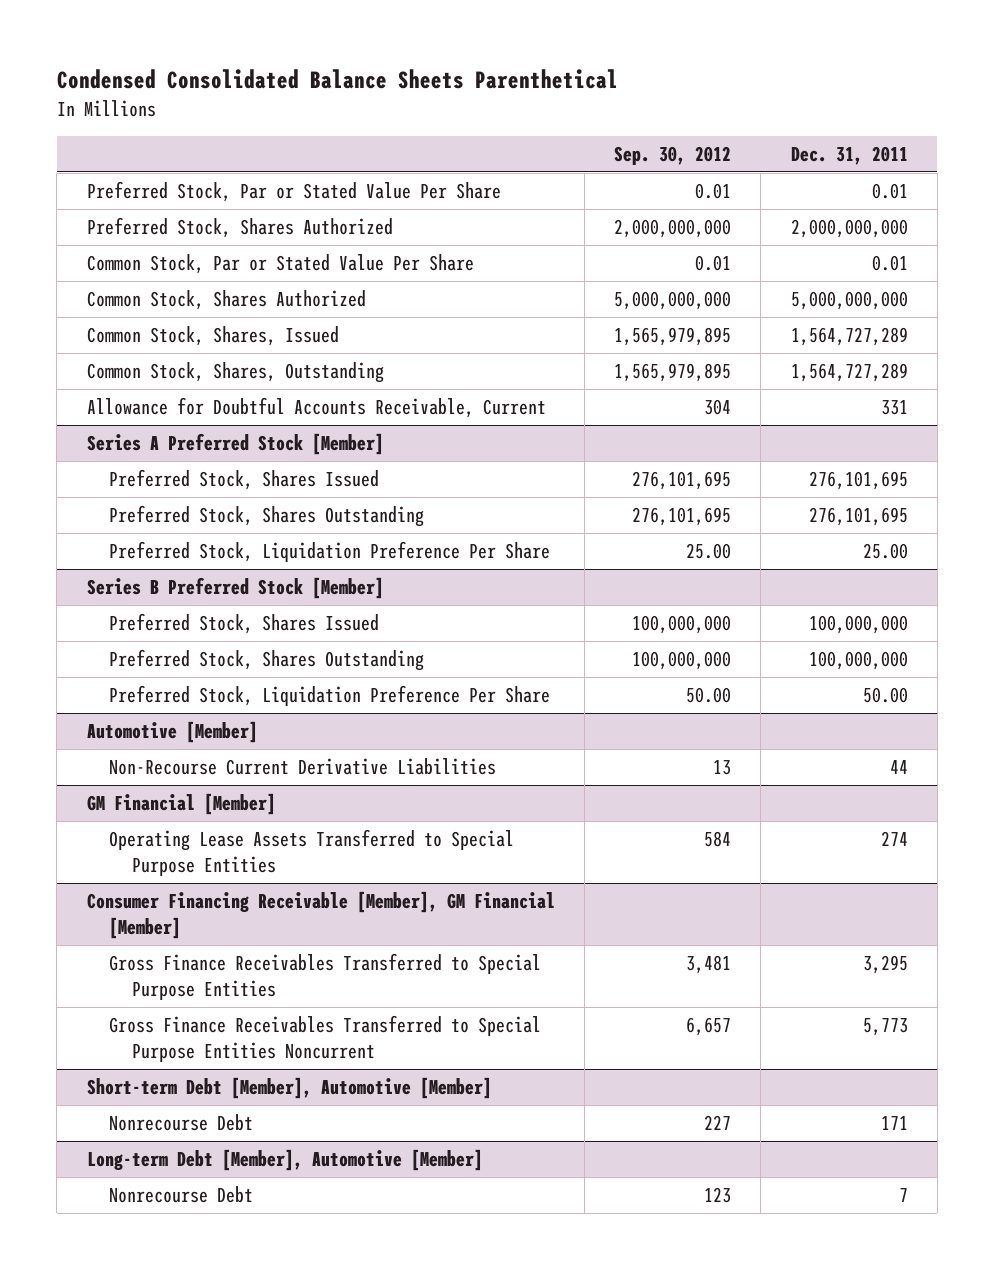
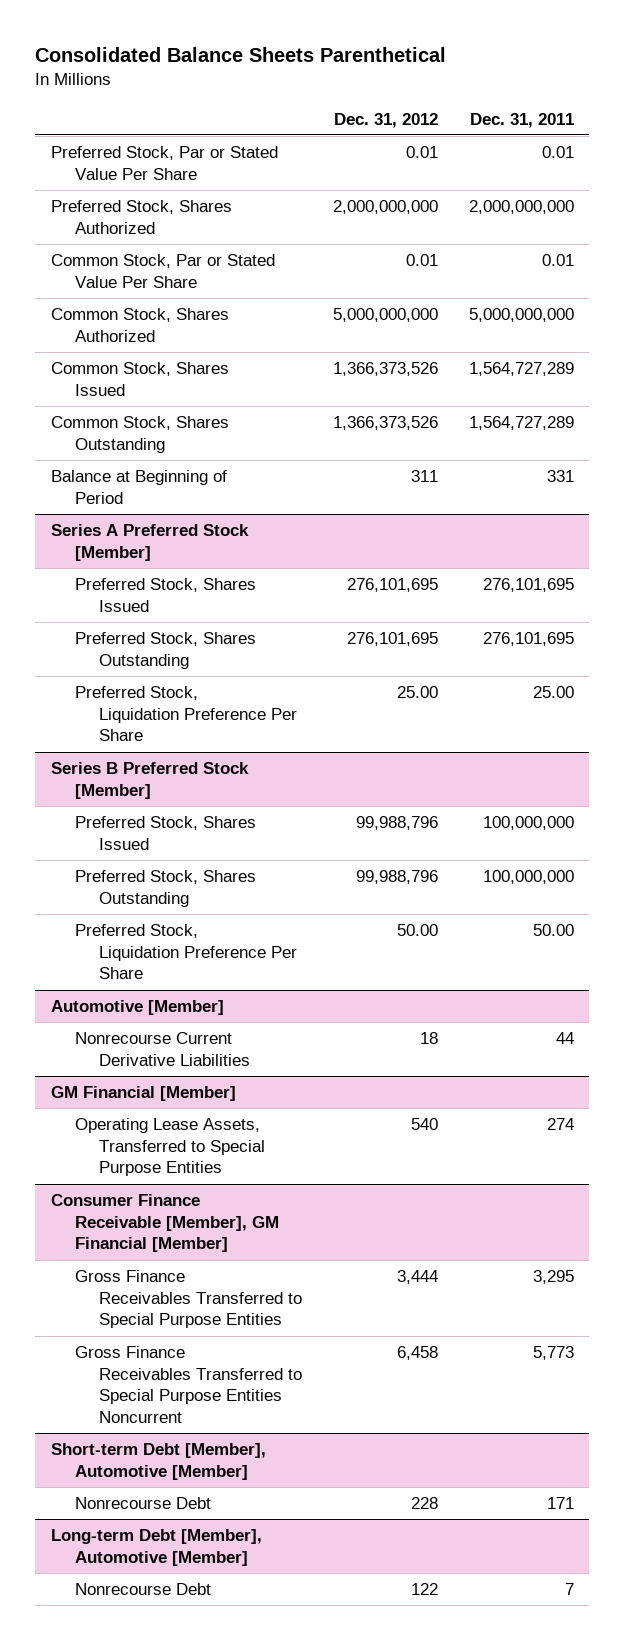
- Condensed Consolidated Balance Sheets Parenthetical
+ Consolidated Balance Sheets Parenthetical
- | Sep. 30, 2012 | Dec. 31, 2011
+ | Dec. 31, 2012 | Dec. 31, 2011
- Common Stock, Shares, Issued | 1,565,979,895 | 1,564,727,289
- Common Stock, Shares, Outstanding | 1,565,979,895 | 1,564,727,289
- Allowance for Doubtful Accounts Receivable, Current | 304 | 331
+ Common Stock, Shares Issued | 1,366,373,526 | 1,564,727,289
+ Common Stock, Shares Outstanding | 1,366,373,526 | 1,564,727,289
+ Balance at Beginning of Period | 311 | 331
@ Automotive [Member]
- Non-Recourse Current Derivative Liabilities | 13 | 44
+ Nonrecourse Current Derivative Liabilities | 18 | 44
@ GM Financial [Member]
- Operating Lease Assets Transferred to Special Purpose Entities | 584 | 274
- Consumer Financing Receivable [Member], GM Financial [Member]
@ GM Financial [Member]
+ Operating Lease Assets, Transferred to Special Purpose Entities | 540 | 274
+ Consumer Finance Receivable [Member], GM Financial [Member]

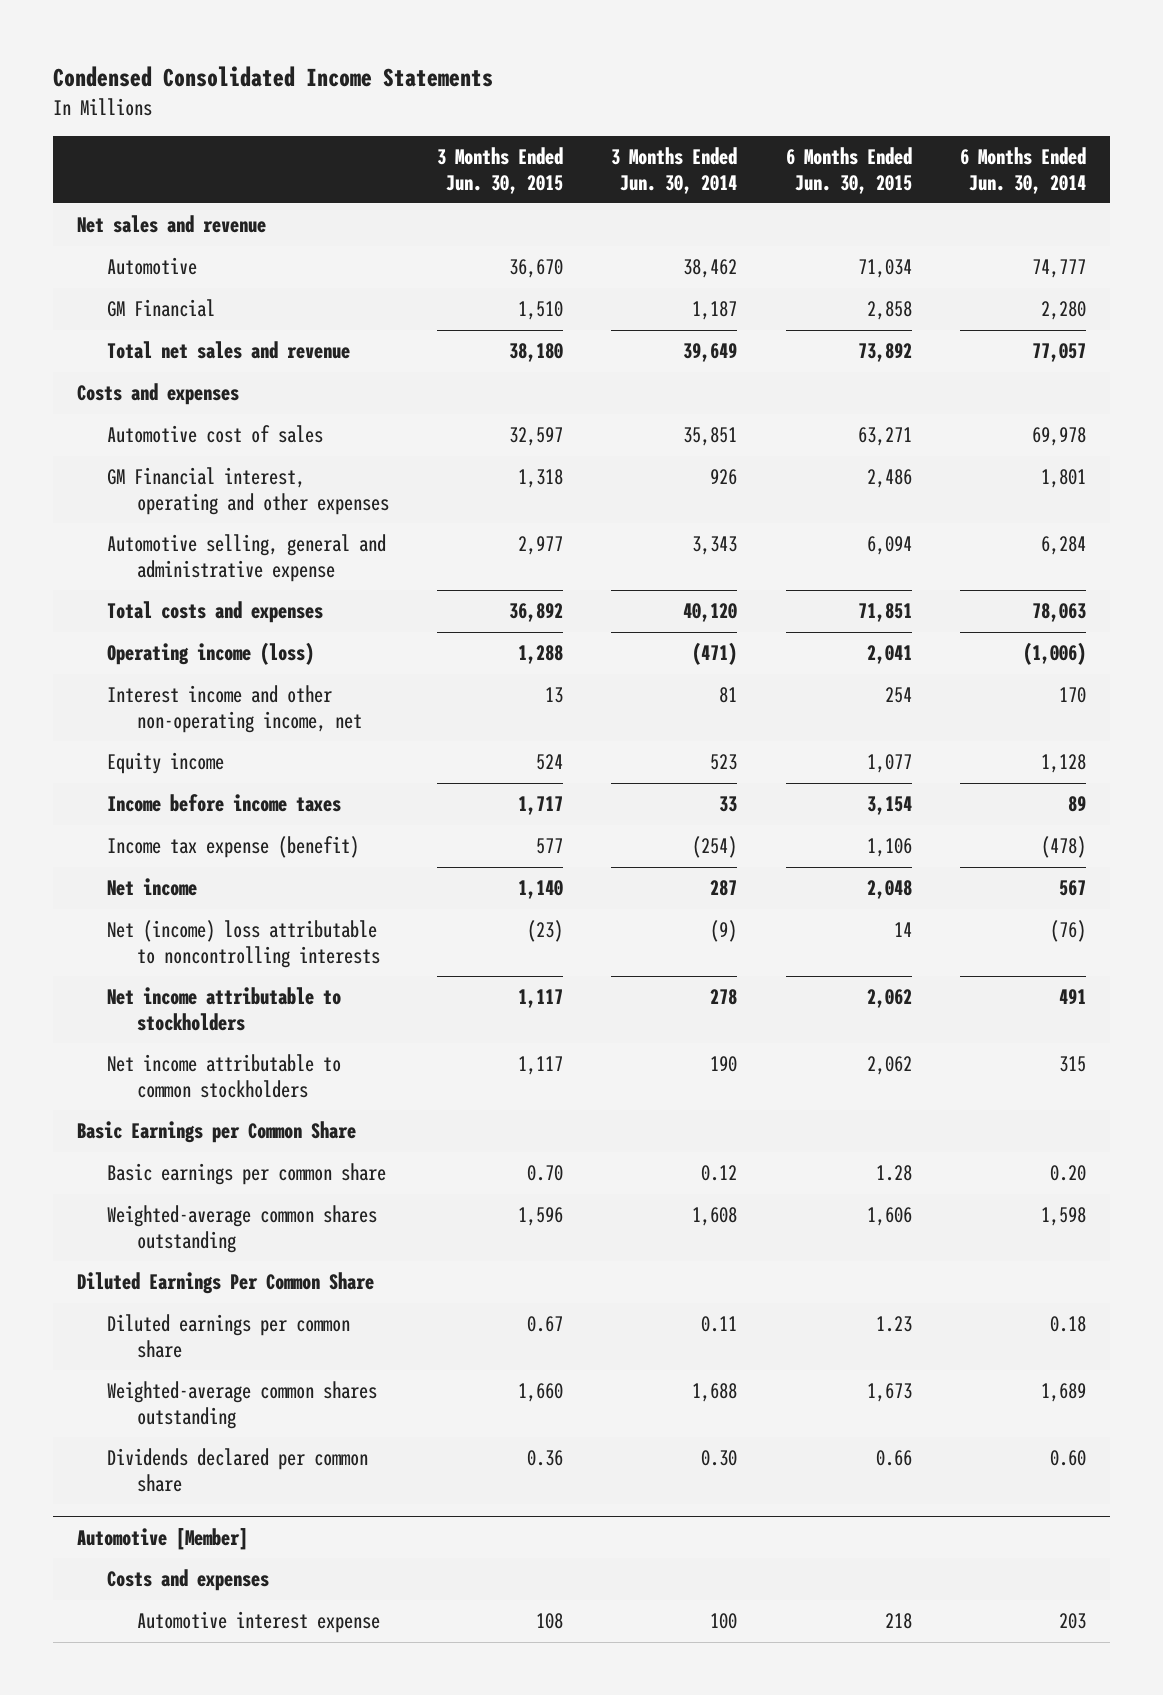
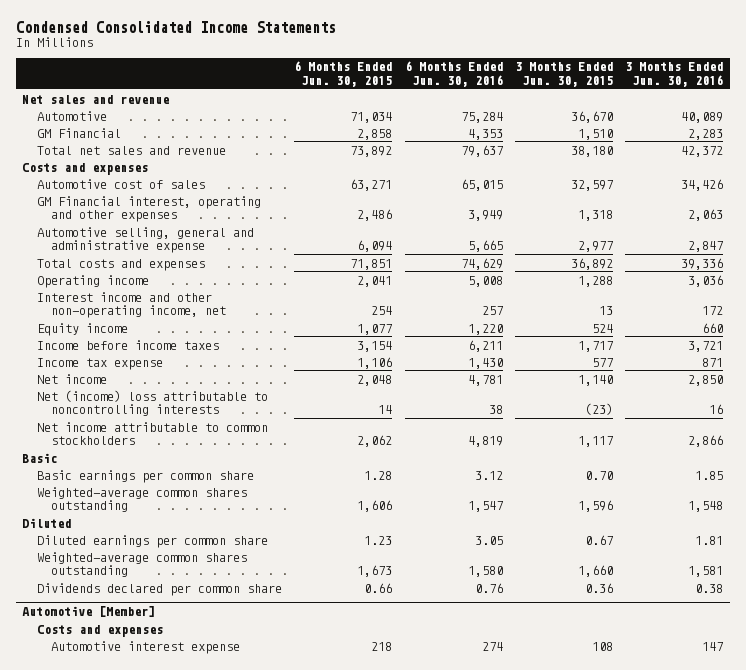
- | 3 Months Ended Jun. 30, 2015 | 3 Months Ended Jun. 30, 2014 | 6 Months Ended Jun. 30, 2015 | 6 Months Ended Jun. 30, 2014
+ | 6 Months Ended Jun. 30, 2015 | 6 Months Ended Jun. 30, 2016 | 3 Months Ended Jun. 30, 2015 | 3 Months Ended Jun. 30, 2016
- Operating income (loss) | 1,288 | (471) | 2,041 | (1,006)
+ Operating income | 2,041 | 5,008 | 1,288 | 3,036
- Income tax expense (benefit) | 577 | (254) | 1,106 | (478)
+ Income tax expense | 1,106 | 1,430 | 577 | 871
- Net income attributable to stockholders | 1,117 | 278 | 2,062 | 491
- Basic Earnings per Common Share
+ Basic
- Diluted Earnings Per Common Share
+ Diluted

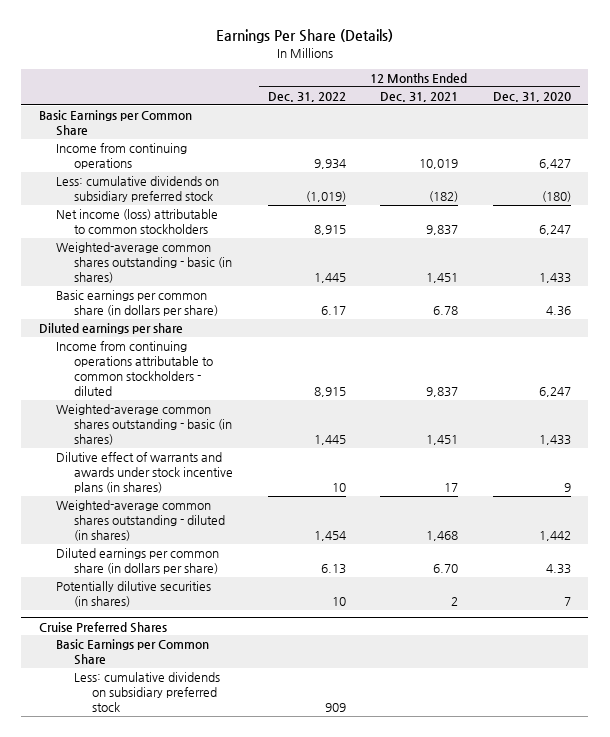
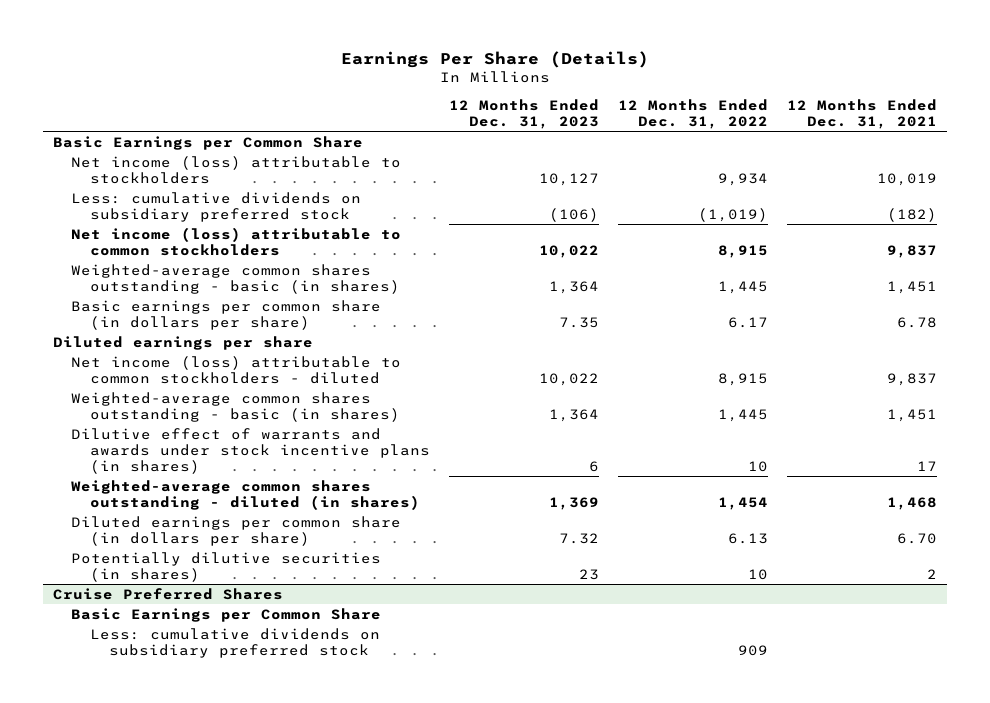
- | 12 Months Ended Dec. 31, 2022 | 12 Months Ended Dec. 31, 2021 | 12 Months Ended Dec. 31, 2020
+ | 12 Months Ended Dec. 31, 2023 | 12 Months Ended Dec. 31, 2022 | 12 Months Ended Dec. 31, 2021
- Income from continuing operations | 9,934 | 10,019 | 6,427
+ Net income (loss) attributable to stockholders | 10,127 | 9,934 | 10,019
- Income from continuing operations attributable to common stockholders - diluted | 8,915 | 9,837 | 6,247
+ Net income (loss) attributable to common stockholders - diluted | 10,022 | 8,915 | 9,837

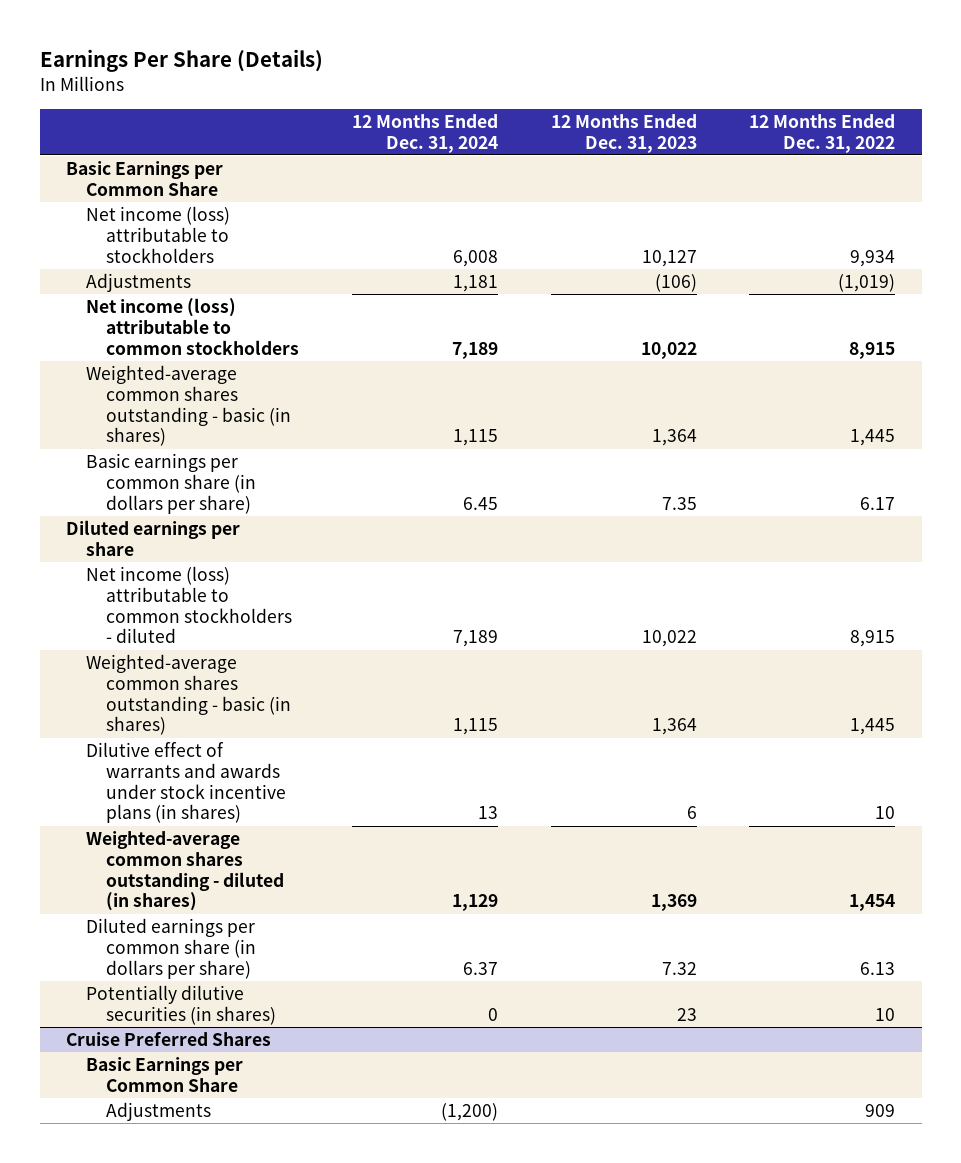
- | 12 Months Ended Dec. 31, 2023 | 12 Months Ended Dec. 31, 2022 | 12 Months Ended Dec. 31, 2021
+ | 12 Months Ended Dec. 31, 2024 | 12 Months Ended Dec. 31, 2023 | 12 Months Ended Dec. 31, 2022
- Less: cumulative dividends on subsidiary preferred stock | (106) | (1,019) | (182)
+ Adjustments | 1,181 | (106) | (1,019)
@ Cruise Preferred Shares
- Less: cumulative dividends on subsidiary preferred stock | | 909 |
+ Adjustments | (1,200) | | 909

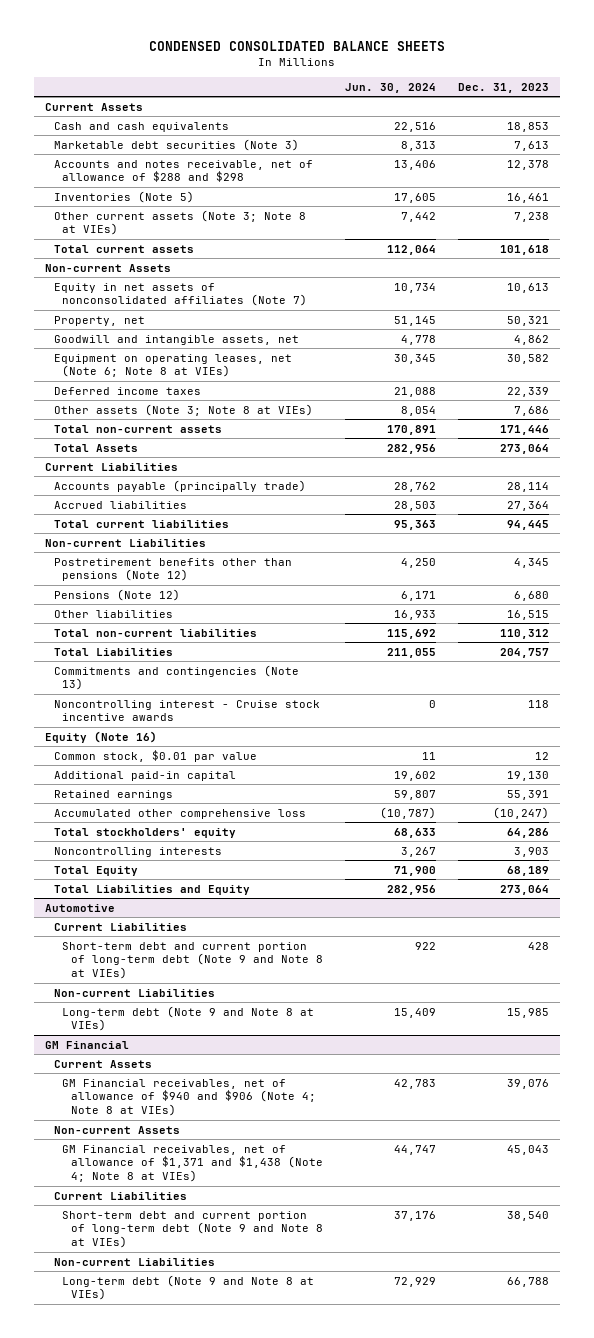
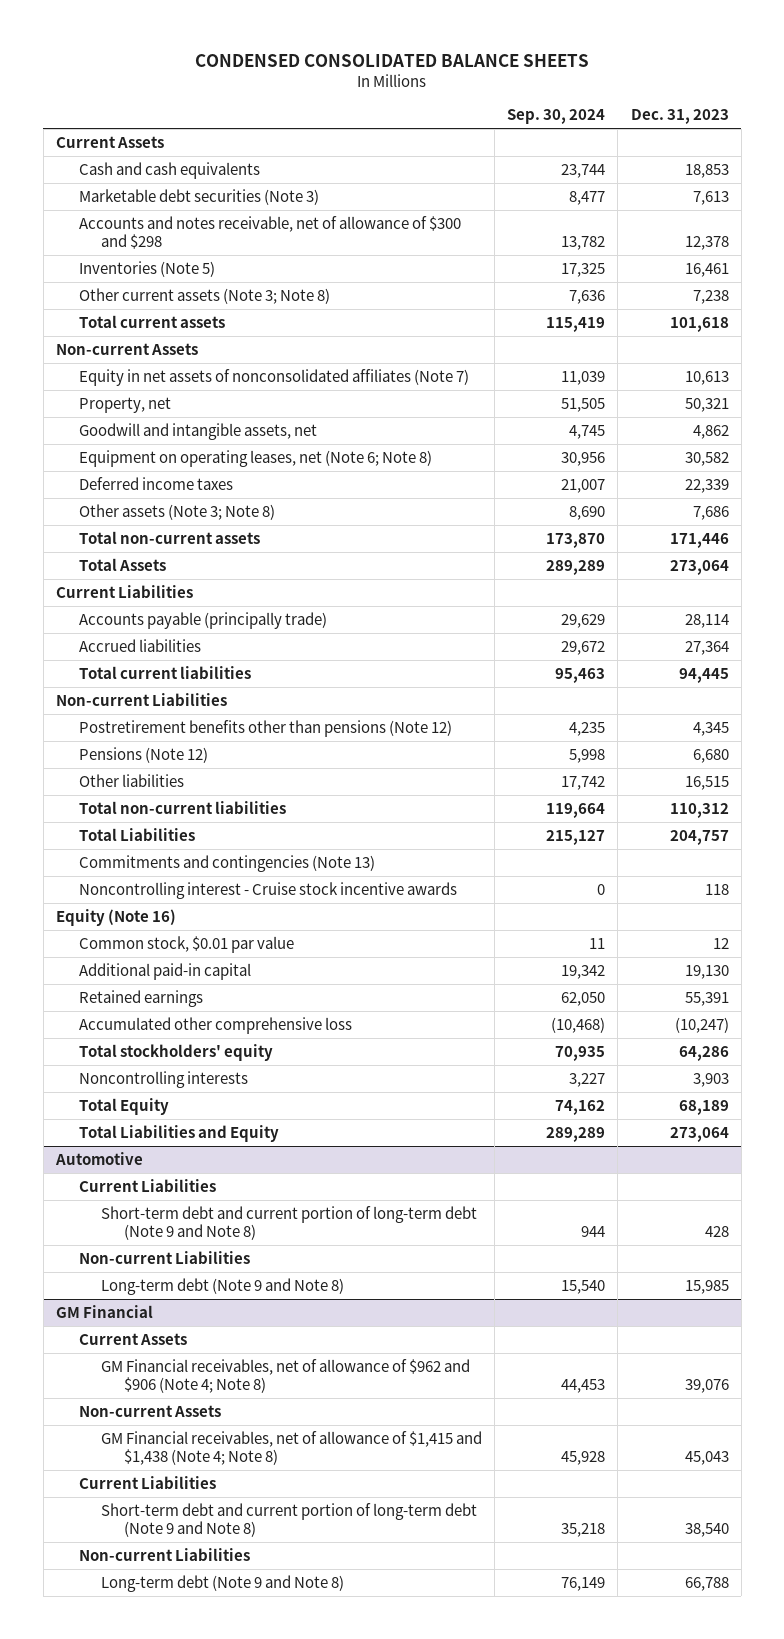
- | Jun. 30, 2024 | Dec. 31, 2023
+ | Sep. 30, 2024 | Dec. 31, 2023
- Accounts and notes receivable, net of allowance of $288 and $298 | 13,406 | 12,378
+ Accounts and notes receivable, net of allowance of $300 and $298 | 13,782 | 12,378
- Other current assets (Note 3; Note 8 at VIEs) | 7,442 | 7,238
+ Other current assets (Note 3; Note 8) | 7,636 | 7,238
- Equipment on operating leases, net (Note 6; Note 8 at VIEs) | 30,345 | 30,582
+ Equipment on operating leases, net (Note 6; Note 8) | 30,956 | 30,582
- Other assets (Note 3; Note 8 at VIEs) | 8,054 | 7,686
+ Other assets (Note 3; Note 8) | 8,690 | 7,686
@ Automotive
- Short-term debt and current portion of long-term debt (Note 9 and Note 8 at VIEs) | 922 | 428
+ Short-term debt and current portion of long-term debt (Note 9 and Note 8) | 944 | 428
- Long-term debt (Note 9 and Note 8 at VIEs) | 15,409 | 15,985
+ Long-term debt (Note 9 and Note 8) | 15,540 | 15,985
@ GM Financial
- GM Financial receivables, net of allowance of $940 and $906 (Note 4; Note 8 at VIEs) | 42,783 | 39,076
+ GM Financial receivables, net of allowance of $962 and $906 (Note 4; Note 8) | 44,453 | 39,076
- GM Financial receivables, net of allowance of $1,371 and $1,438 (Note 4; Note 8 at VIEs) | 44,747 | 45,043
+ GM Financial receivables, net of allowance of $1,415 and $1,438 (Note 4; Note 8) | 45,928 | 45,043
- Short-term debt and current portion of long-term debt (Note 9 and Note 8 at VIEs) | 37,176 | 38,540
+ Short-term debt and current portion of long-term debt (Note 9 and Note 8) | 35,218 | 38,540
- Long-term debt (Note 9 and Note 8 at VIEs) | 72,929 | 66,788
+ Long-term debt (Note 9 and Note 8) | 76,149 | 66,788

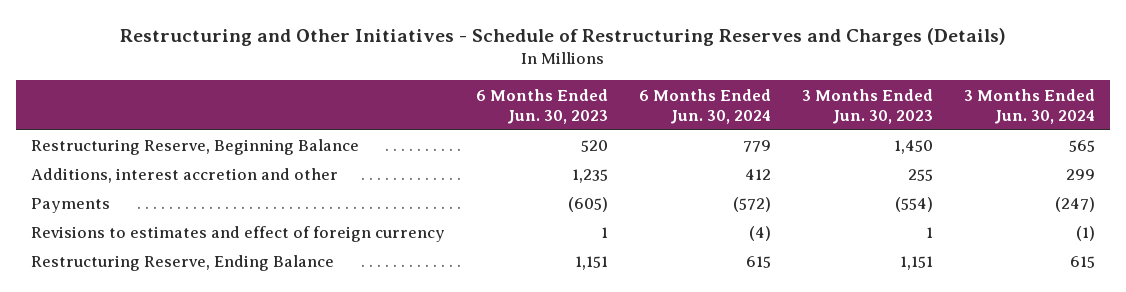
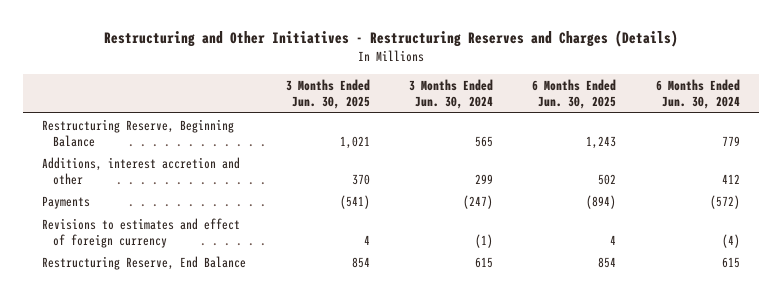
- Restructuring and Other Initiatives - Schedule of Restructuring Reserves and Charges (Details)
+ Restructuring and Other Initiatives - Restructuring Reserves and Charges (Details)
- | 6 Months Ended Jun. 30, 2023 | 6 Months Ended Jun. 30, 2024 | 3 Months Ended Jun. 30, 2023 | 3 Months Ended Jun. 30, 2024
+ | 3 Months Ended Jun. 30, 2025 | 3 Months Ended Jun. 30, 2024 | 6 Months Ended Jun. 30, 2025 | 6 Months Ended Jun. 30, 2024
- Restructuring Reserve, Ending Balance | 1,151 | 615 | 1,151 | 615
+ Restructuring Reserve, End Balance | 854 | 615 | 854 | 615

